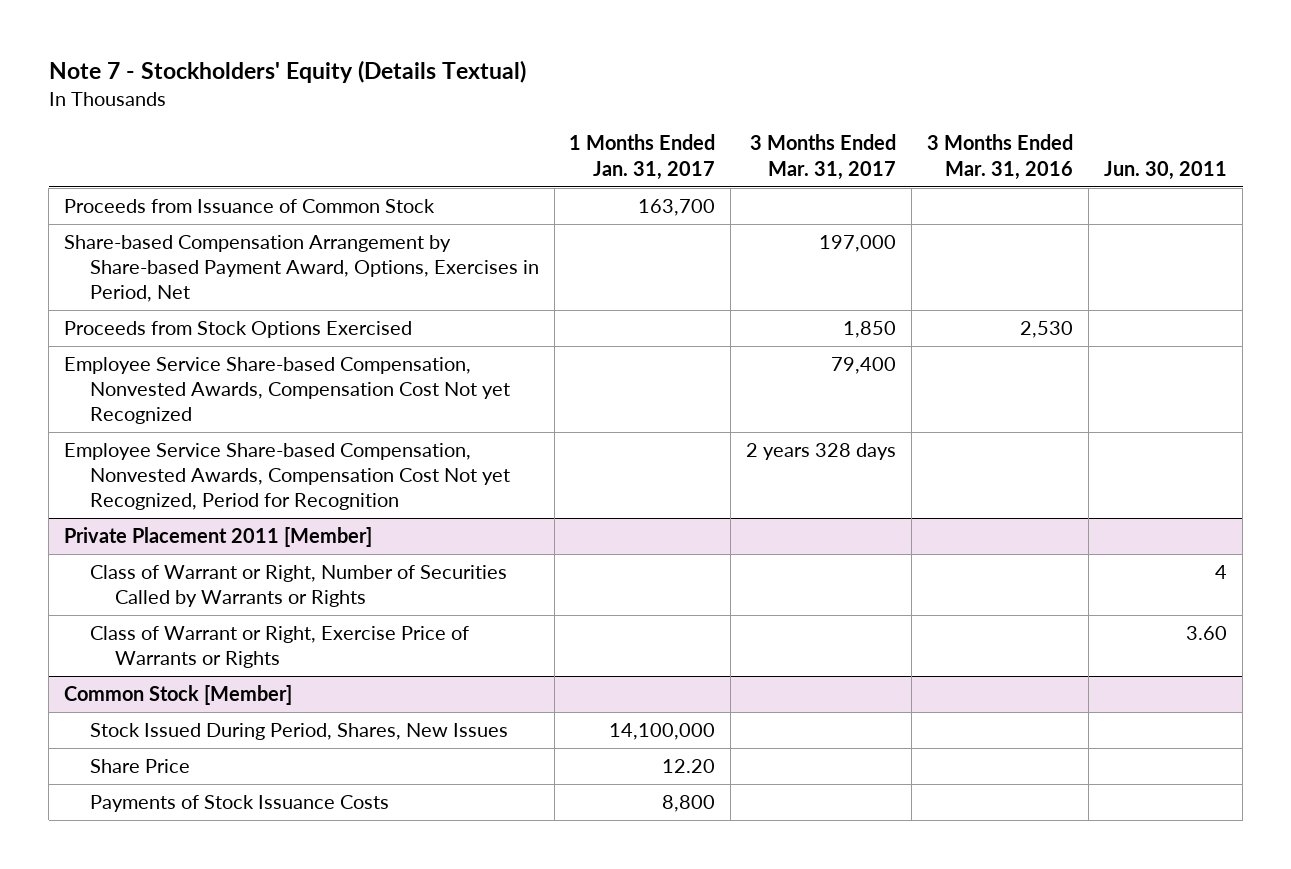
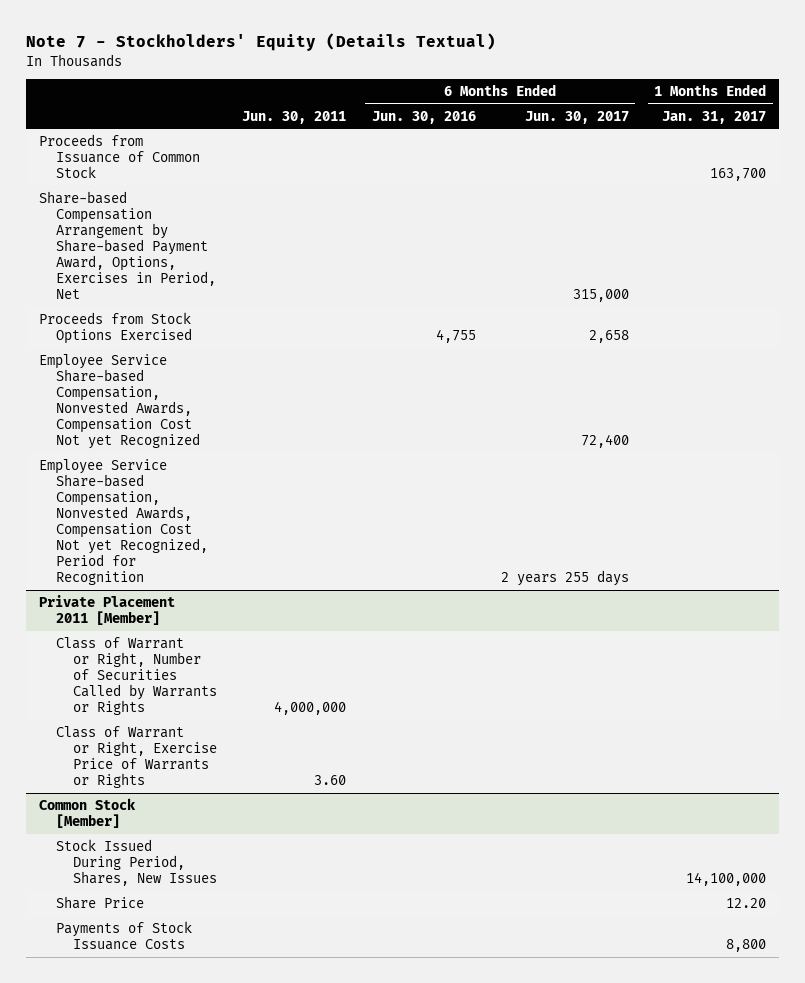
- | 1 Months Ended Jan. 31, 2017 | 3 Months Ended Mar. 31, 2017 | 3 Months Ended Mar. 31, 2016 | Jun. 30, 2011
+ | Jun. 30, 2011 | 6 Months Ended Jun. 30, 2016 | 6 Months Ended Jun. 30, 2017 | 1 Months Ended Jan. 31, 2017
@ Private Placement 2011 [Member]
- Class of Warrant or Right, Number of Securities Called by Warrants or Rights | | | | 4
+ Class of Warrant or Right, Number of Securities Called by Warrants or Rights | 4,000,000 | | |

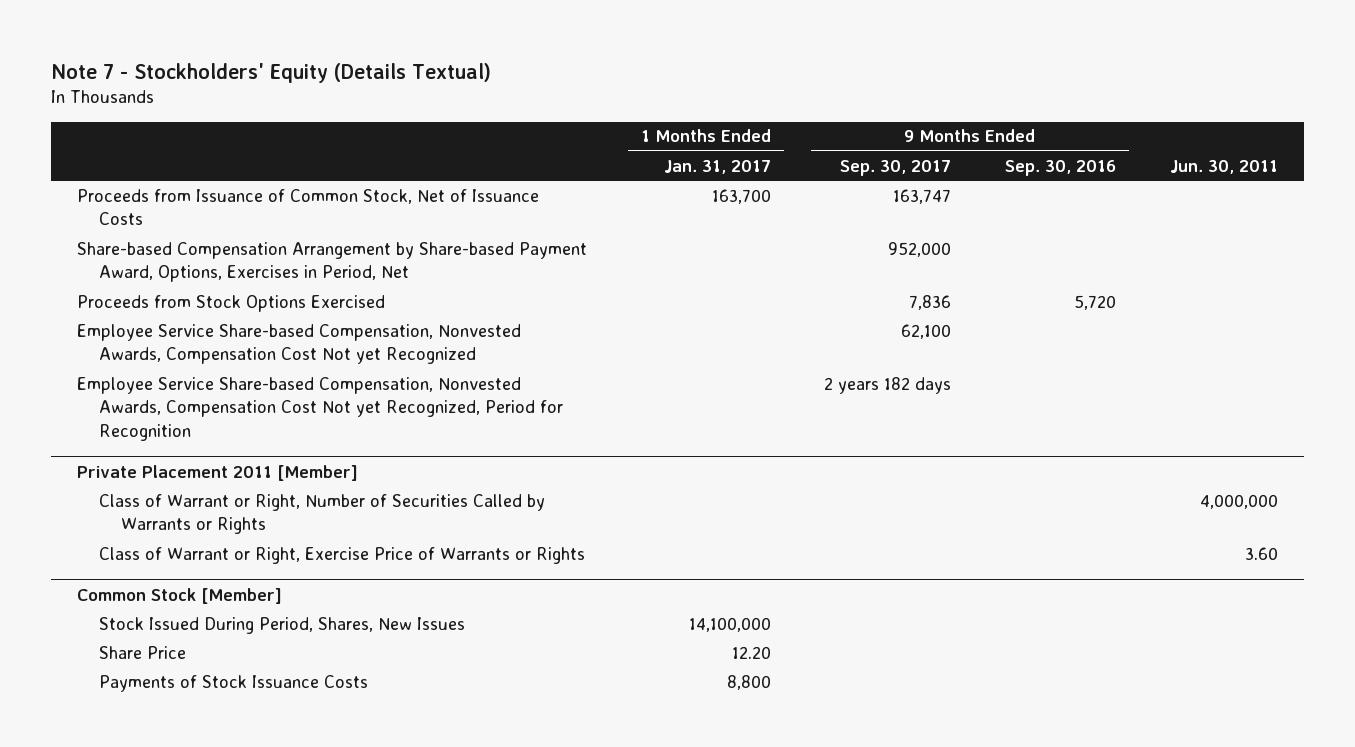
- | Jun. 30, 2011 | 6 Months Ended Jun. 30, 2016 | 6 Months Ended Jun. 30, 2017 | 1 Months Ended Jan. 31, 2017
+ | 1 Months Ended Jan. 31, 2017 | 9 Months Ended Sep. 30, 2017 | 9 Months Ended Sep. 30, 2016 | Jun. 30, 2011
- Proceeds from Issuance of Common Stock | | | | 163,700
+ Proceeds from Issuance of Common Stock, Net of Issuance Costs | 163,700 | 163,747 | |

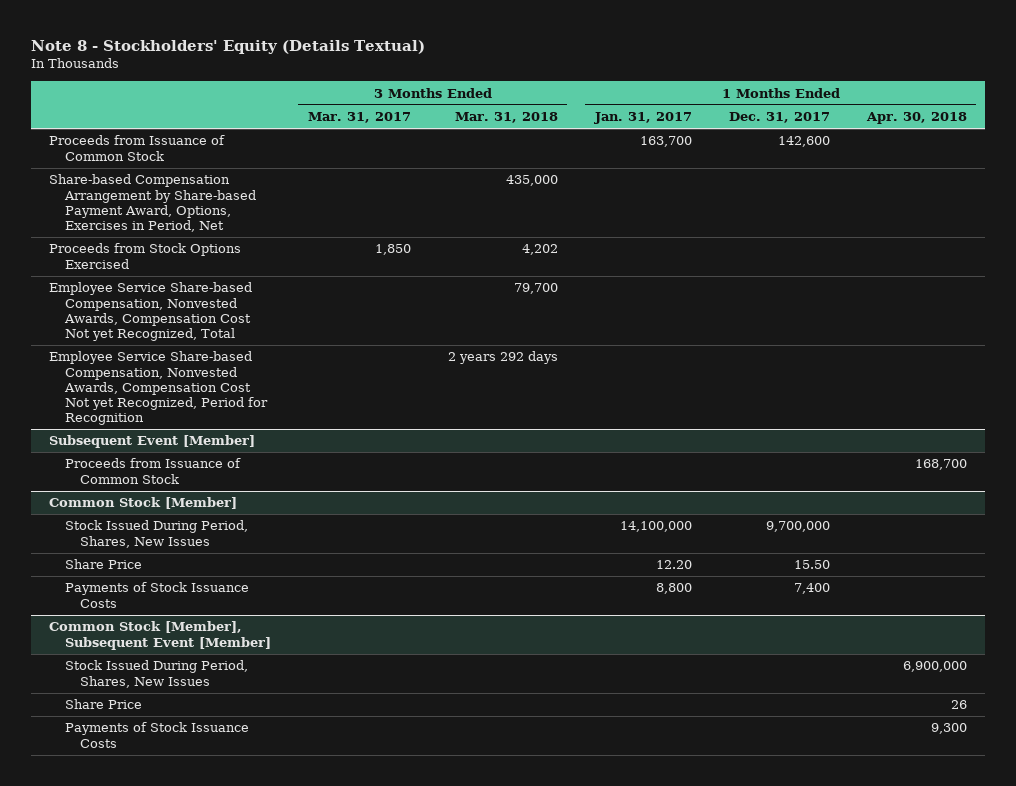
- Note 7 - Stockholders' Equity (Details Textual)
+ Note 8 - Stockholders' Equity (Details Textual)
- | 1 Months Ended Jan. 31, 2017 | 9 Months Ended Sep. 30, 2017 | 9 Months Ended Sep. 30, 2016 | Jun. 30, 2011
+ | 3 Months Ended Mar. 31, 2017 | 3 Months Ended Mar. 31, 2018 | 1 Months Ended Jan. 31, 2017 | 1 Months Ended Dec. 31, 2017 | 1 Months Ended Apr. 30, 2018
- Proceeds from Issuance of Common Stock, Net of Issuance Costs | 163,700 | 163,747 | |
+ Proceeds from Issuance of Common Stock | | | 163,700 | 142,600 |
- Employee Service Share-based Compensation, Nonvested Awards, Compensation Cost Not yet Recognized | | 62,100 | |
+ Employee Service Share-based Compensation, Nonvested Awards, Compensation Cost Not yet Recognized, Total | | 79,700 | | |
- Private Placement 2011 [Member]
- Class of Warrant or Right, Number of Securities Called by Warrants or Rights | | | | 4,000,000
- Class of Warrant or Right, Exercise Price of Warrants or Rights | | | | 3.60
+ Subsequent Event [Member]
+ Proceeds from Issuance of Common Stock | | | | | 168,700
+ Common Stock [Member], Subsequent Event [Member]
+ Stock Issued During Period, Shares, New Issues | | | | | 6,900,000
+ Share Price | | | | | 26
+ Payments of Stock Issuance Costs | | | | | 9,300

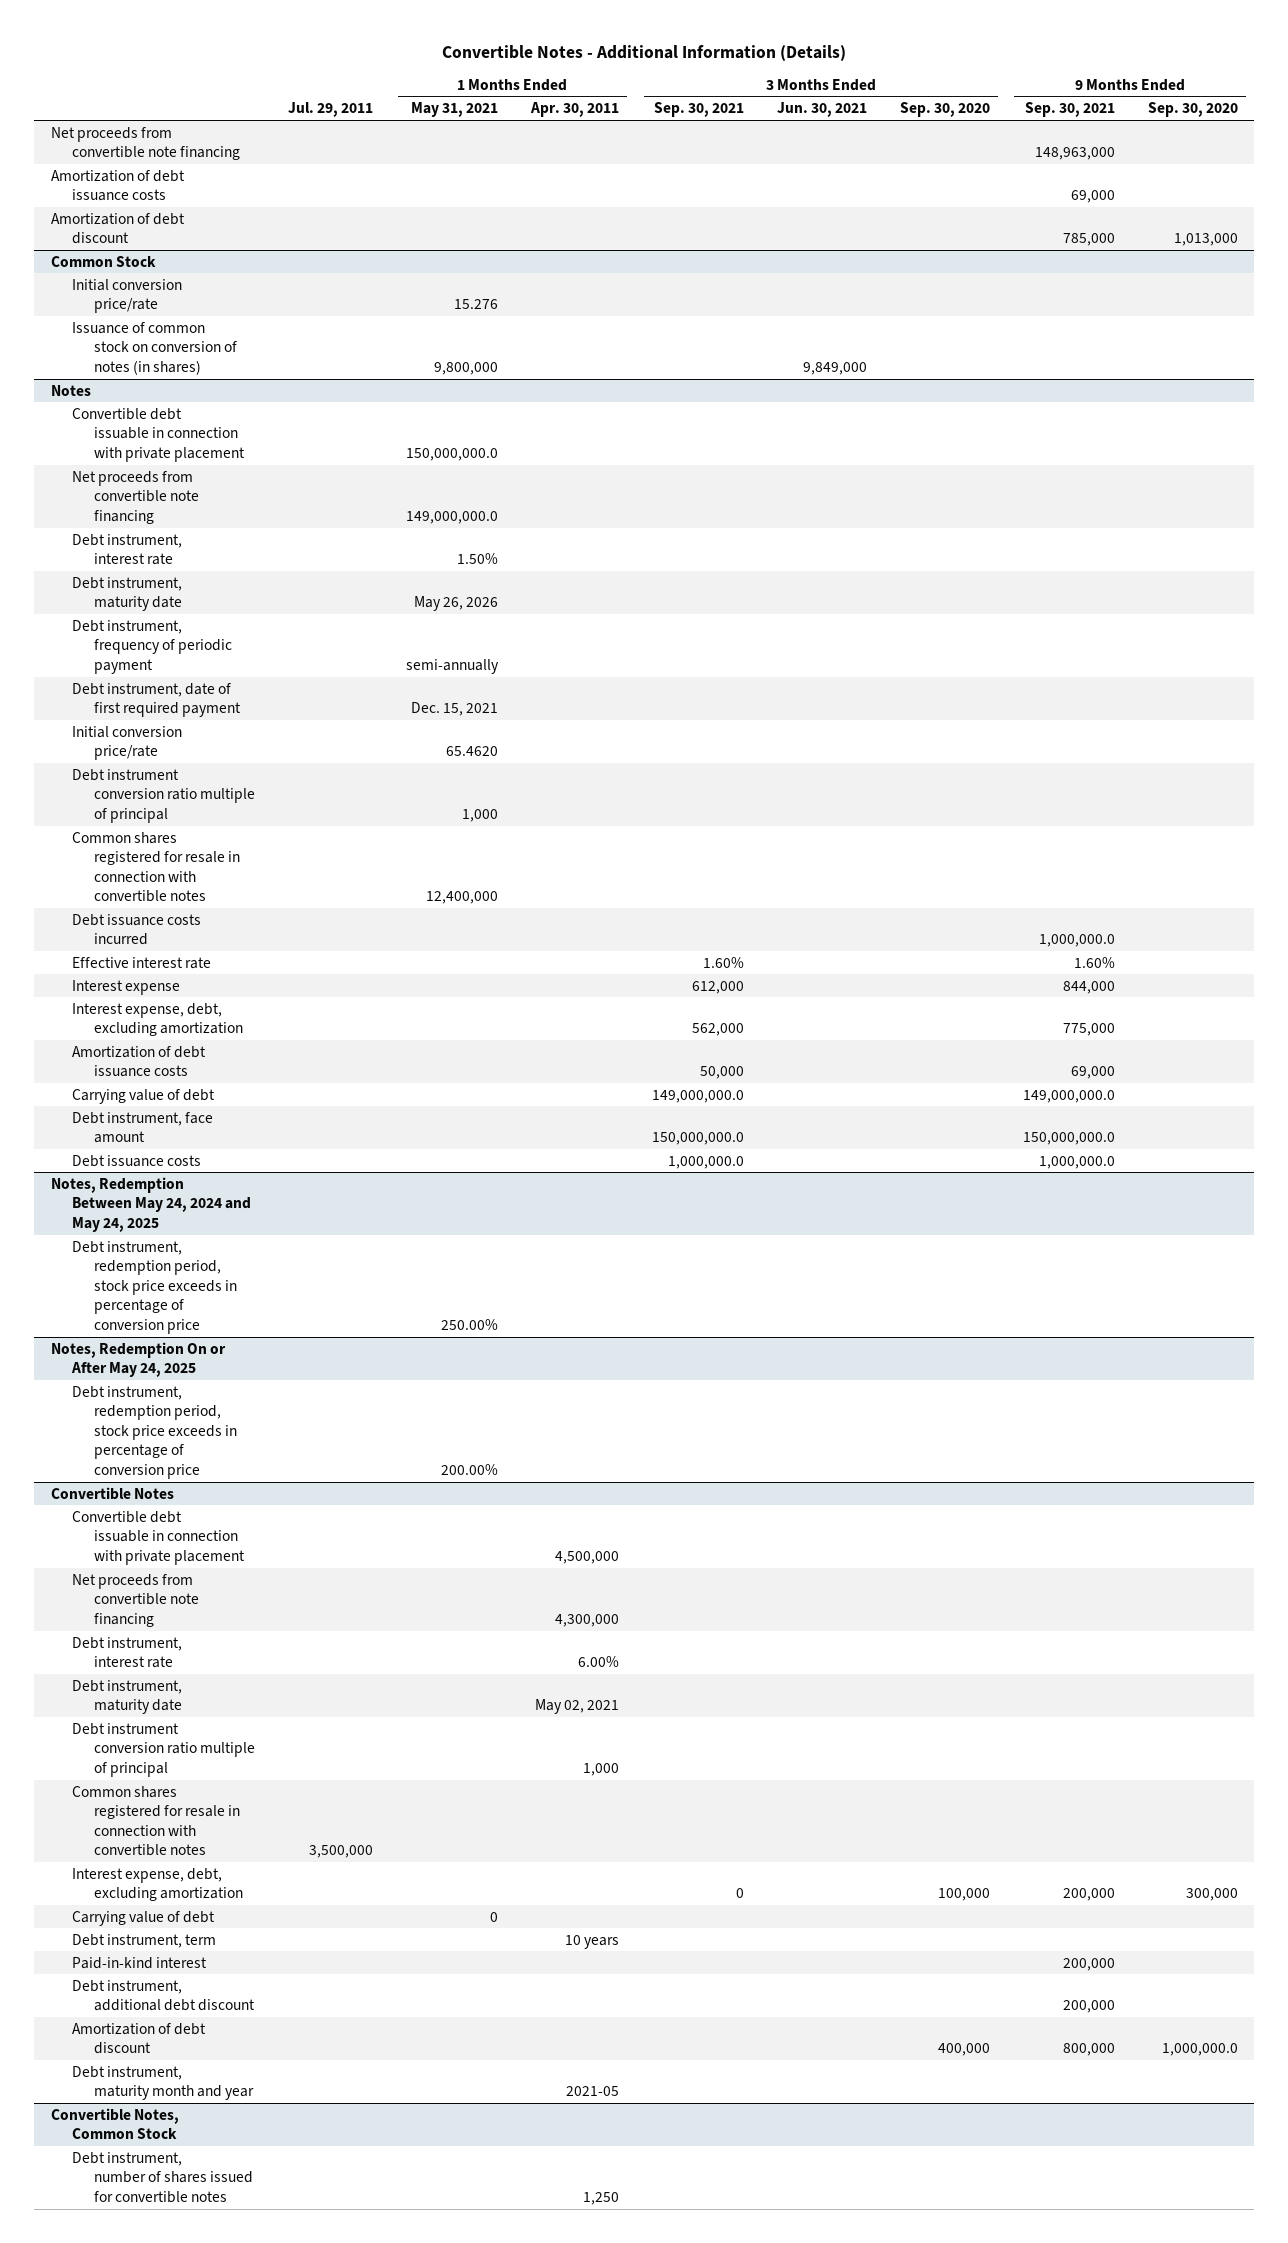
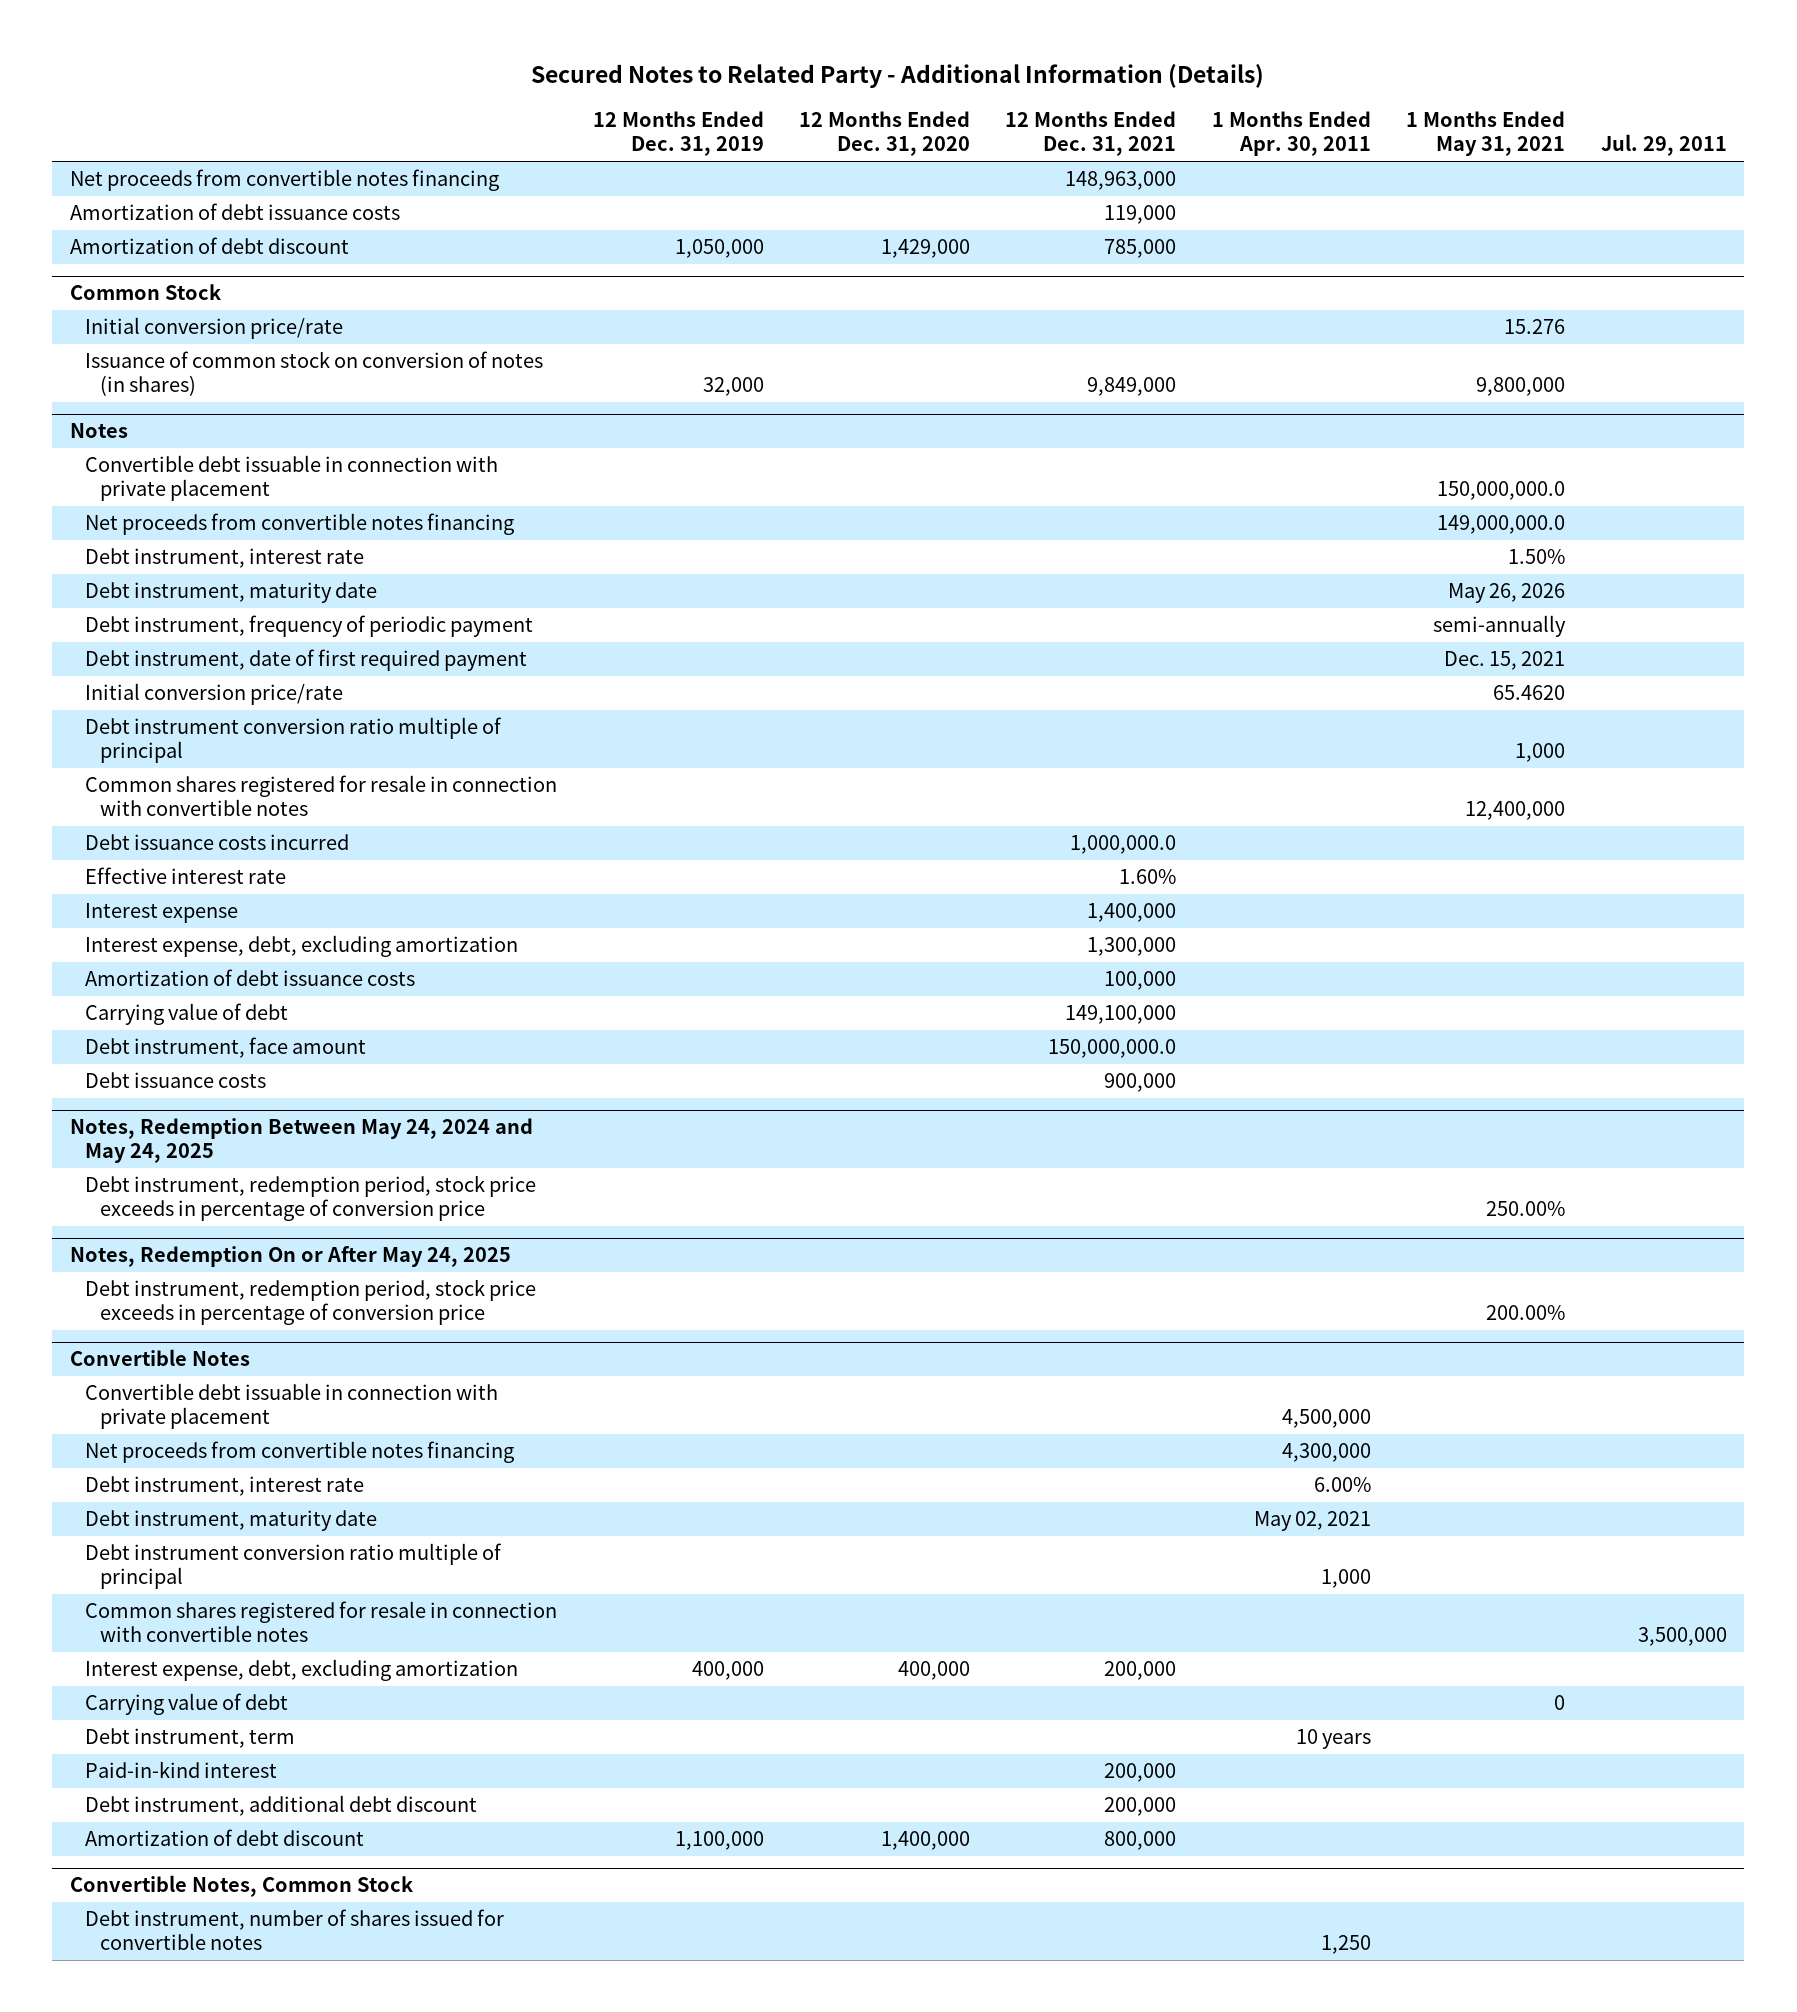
- Convertible Notes - Additional Information (Details)
+ Secured Notes to Related Party - Additional Information (Details)
- | Jul. 29, 2011 | 1 Months Ended May 31, 2021 | 1 Months Ended Apr. 30, 2011 | 3 Months Ended Sep. 30, 2021 | 3 Months Ended Jun. 30, 2021 | 3 Months Ended Sep. 30, 2020 | 9 Months Ended Sep. 30, 2021 | 9 Months Ended Sep. 30, 2020
+ | 12 Months Ended Dec. 31, 2019 | 12 Months Ended Dec. 31, 2020 | 12 Months Ended Dec. 31, 2021 | 1 Months Ended Apr. 30, 2011 | 1 Months Ended May 31, 2021 | Jul. 29, 2011
- Net proceeds from convertible note financing | | | | | | | 148,963,000 |
+ Net proceeds from convertible notes financing | | | 148,963,000 | | |
@ Notes
- Net proceeds from convertible note financing | | 149,000,000.0 | | | | | |
+ Net proceeds from convertible notes financing | | | | | 149,000,000.0 |
@ Convertible Notes
- Net proceeds from convertible note financing | | | 4,300,000 | | | | |
+ Net proceeds from convertible notes financing | | | | 4,300,000 | |
- Debt instrument, maturity month and year | | | 2021-05 | | | | |

